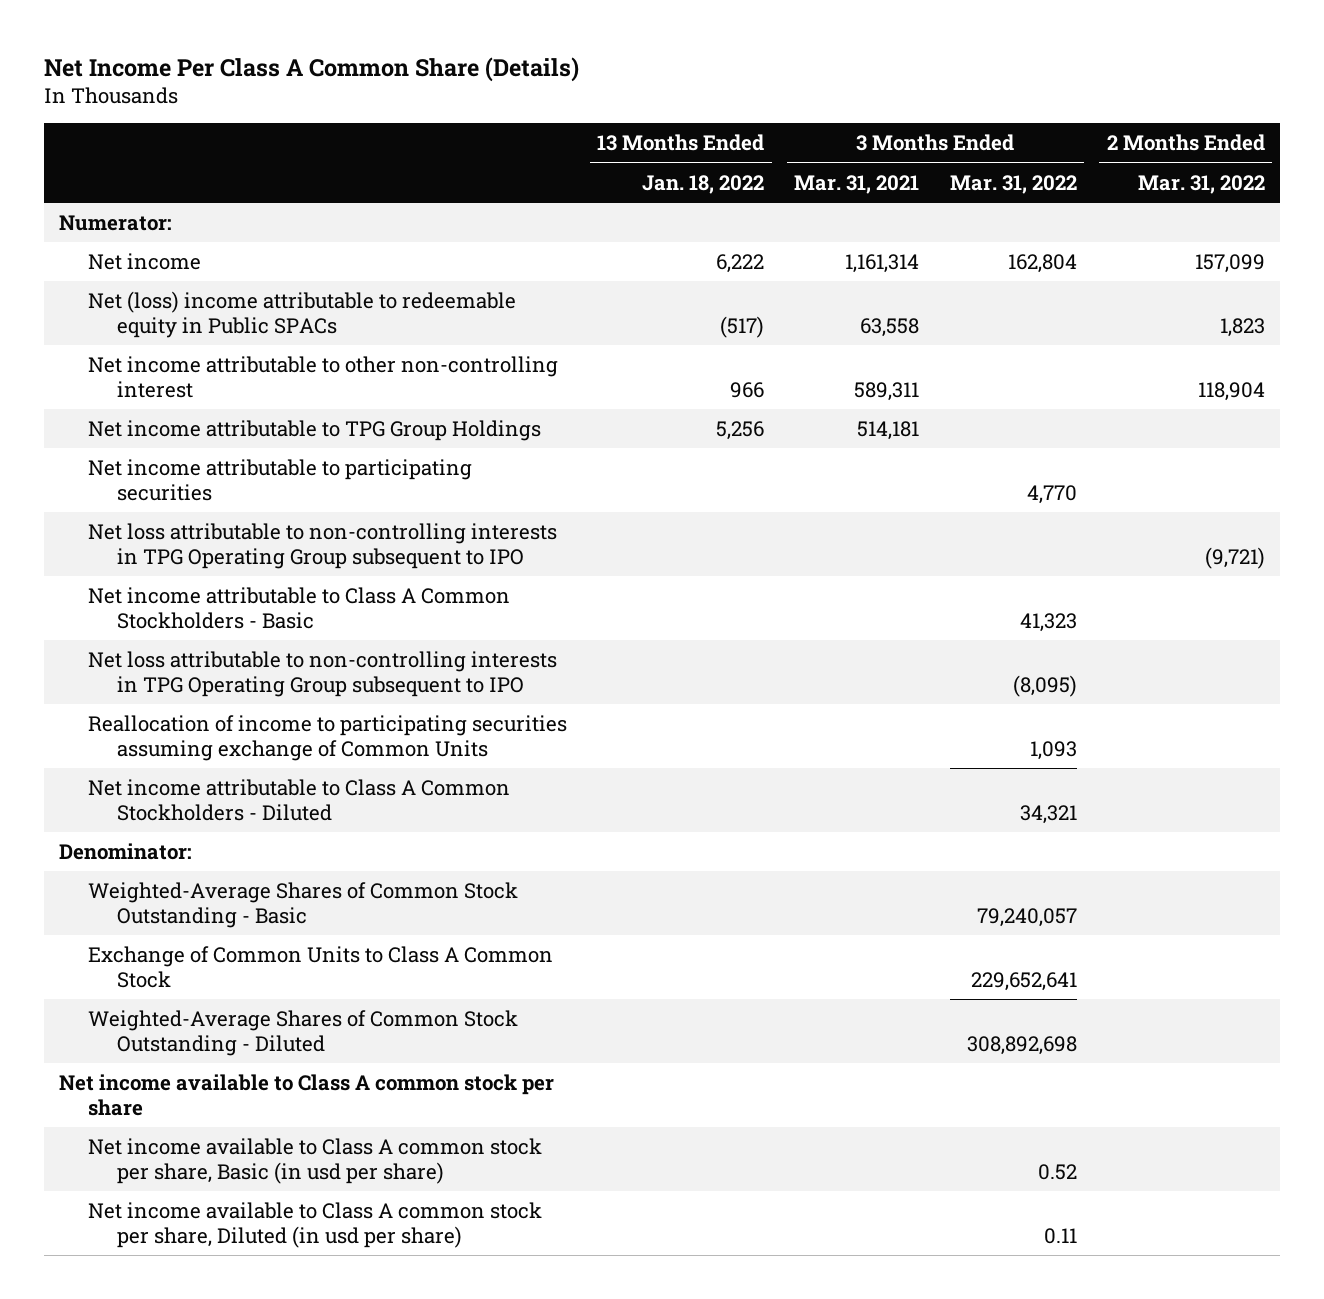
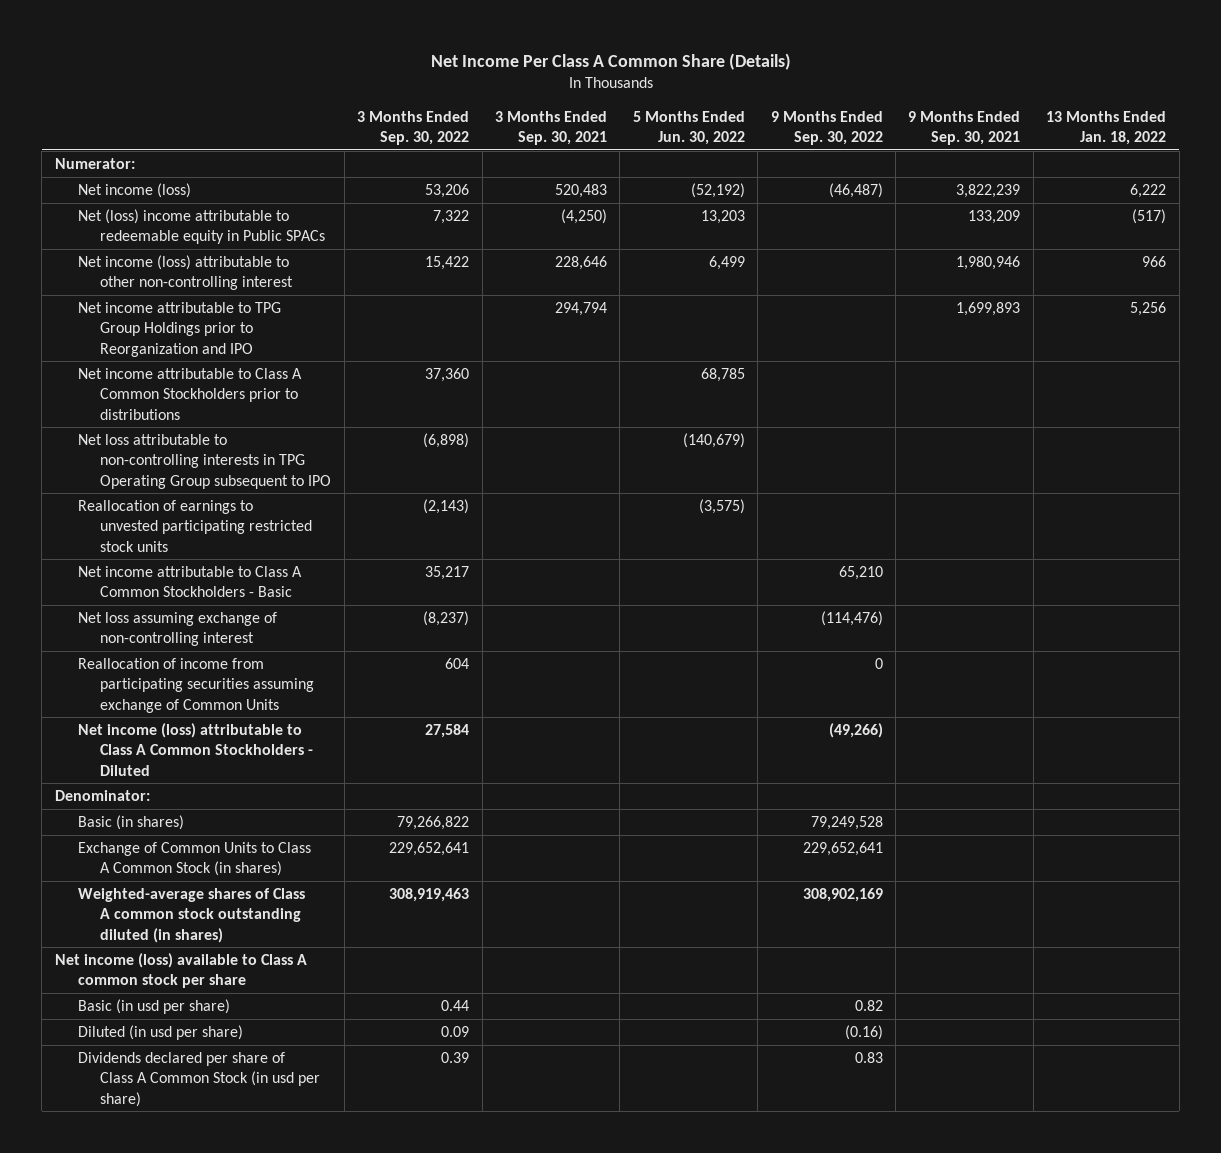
- | 13 Months Ended Jan. 18, 2022 | 3 Months Ended Mar. 31, 2021 | 3 Months Ended Mar. 31, 2022 | 2 Months Ended Mar. 31, 2022
+ | 3 Months Ended Sep. 30, 2022 | 3 Months Ended Sep. 30, 2021 | 5 Months Ended Jun. 30, 2022 | 9 Months Ended Sep. 30, 2022 | 9 Months Ended Sep. 30, 2021 | 13 Months Ended Jan. 18, 2022
- Net income | 6,222 | 1,161,314 | 162,804 | 157,099
+ Net income (loss) | 53,206 | 520,483 | (52,192) | (46,487) | 3,822,239 | 6,222
- Net income attributable to other non-controlling interest | 966 | 589,311 | | 118,904
- Net income attributable to TPG Group Holdings | 5,256 | 514,181 | |
- Net income attributable to participating securities | | | 4,770 |
+ Net income (loss) attributable to other non-controlling interest | 15,422 | 228,646 | 6,499 | | 1,980,946 | 966
+ Net income attributable to TPG Group Holdings prior to Reorganization and IPO | | 294,794 | | | 1,699,893 | 5,256
+ Net income attributable to Class A Common Stockholders prior to distributions | 37,360 | | 68,785 | | |
+ Reallocation of earnings to unvested participating restricted stock units | (2,143) | | (3,575) | | |
- Net loss attributable to non-controlling interests in TPG Operating Group subsequent to IPO | | | (8,095) |
- Reallocation of income to participating securities assuming exchange of Common Units | | | 1,093 |
- Net income attributable to Class A Common Stockholders - Diluted | | | 34,321 |
+ Net loss assuming exchange of non-controlling interest | (8,237) | | | (114,476) | |
+ Reallocation of income from participating securities assuming exchange of Common Units | 604 | | | 0 | |
+ Net income (loss) attributable to Class A Common Stockholders - Diluted | 27,584 | | | (49,266) | |
- Weighted-Average Shares of Common Stock Outstanding - Basic | | | 79,240,057 |
- Exchange of Common Units to Class A Common Stock | | | 229,652,641 |
- Weighted-Average Shares of Common Stock Outstanding - Diluted | | | 308,892,698 |
- Net income available to Class A common stock per share
- Net income available to Class A common stock per share, Basic (in usd per share) | | | 0.52 |
- Net income available to Class A common stock per share, Diluted (in usd per share) | | | 0.11 |
+ Basic (in shares) | 79,266,822 | | | 79,249,528 | |
+ Exchange of Common Units to Class A Common Stock (in shares) | 229,652,641 | | | 229,652,641 | |
+ Weighted-average shares of Class A common stock outstanding diluted (in shares) | 308,919,463 | | | 308,902,169 | |
+ Net income (loss) available to Class A common stock per share
+ Basic (in usd per share) | 0.44 | | | 0.82 | |
+ Diluted (in usd per share) | 0.09 | | | (0.16) | |
+ Dividends declared per share of Class A Common Stock (in usd per share) | 0.39 | | | 0.83 | |

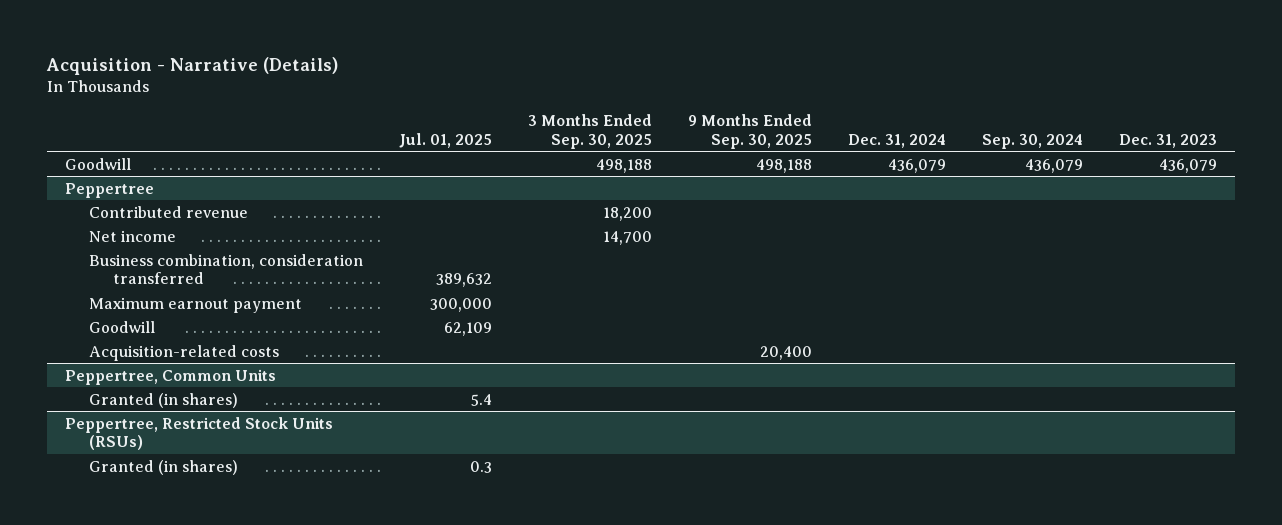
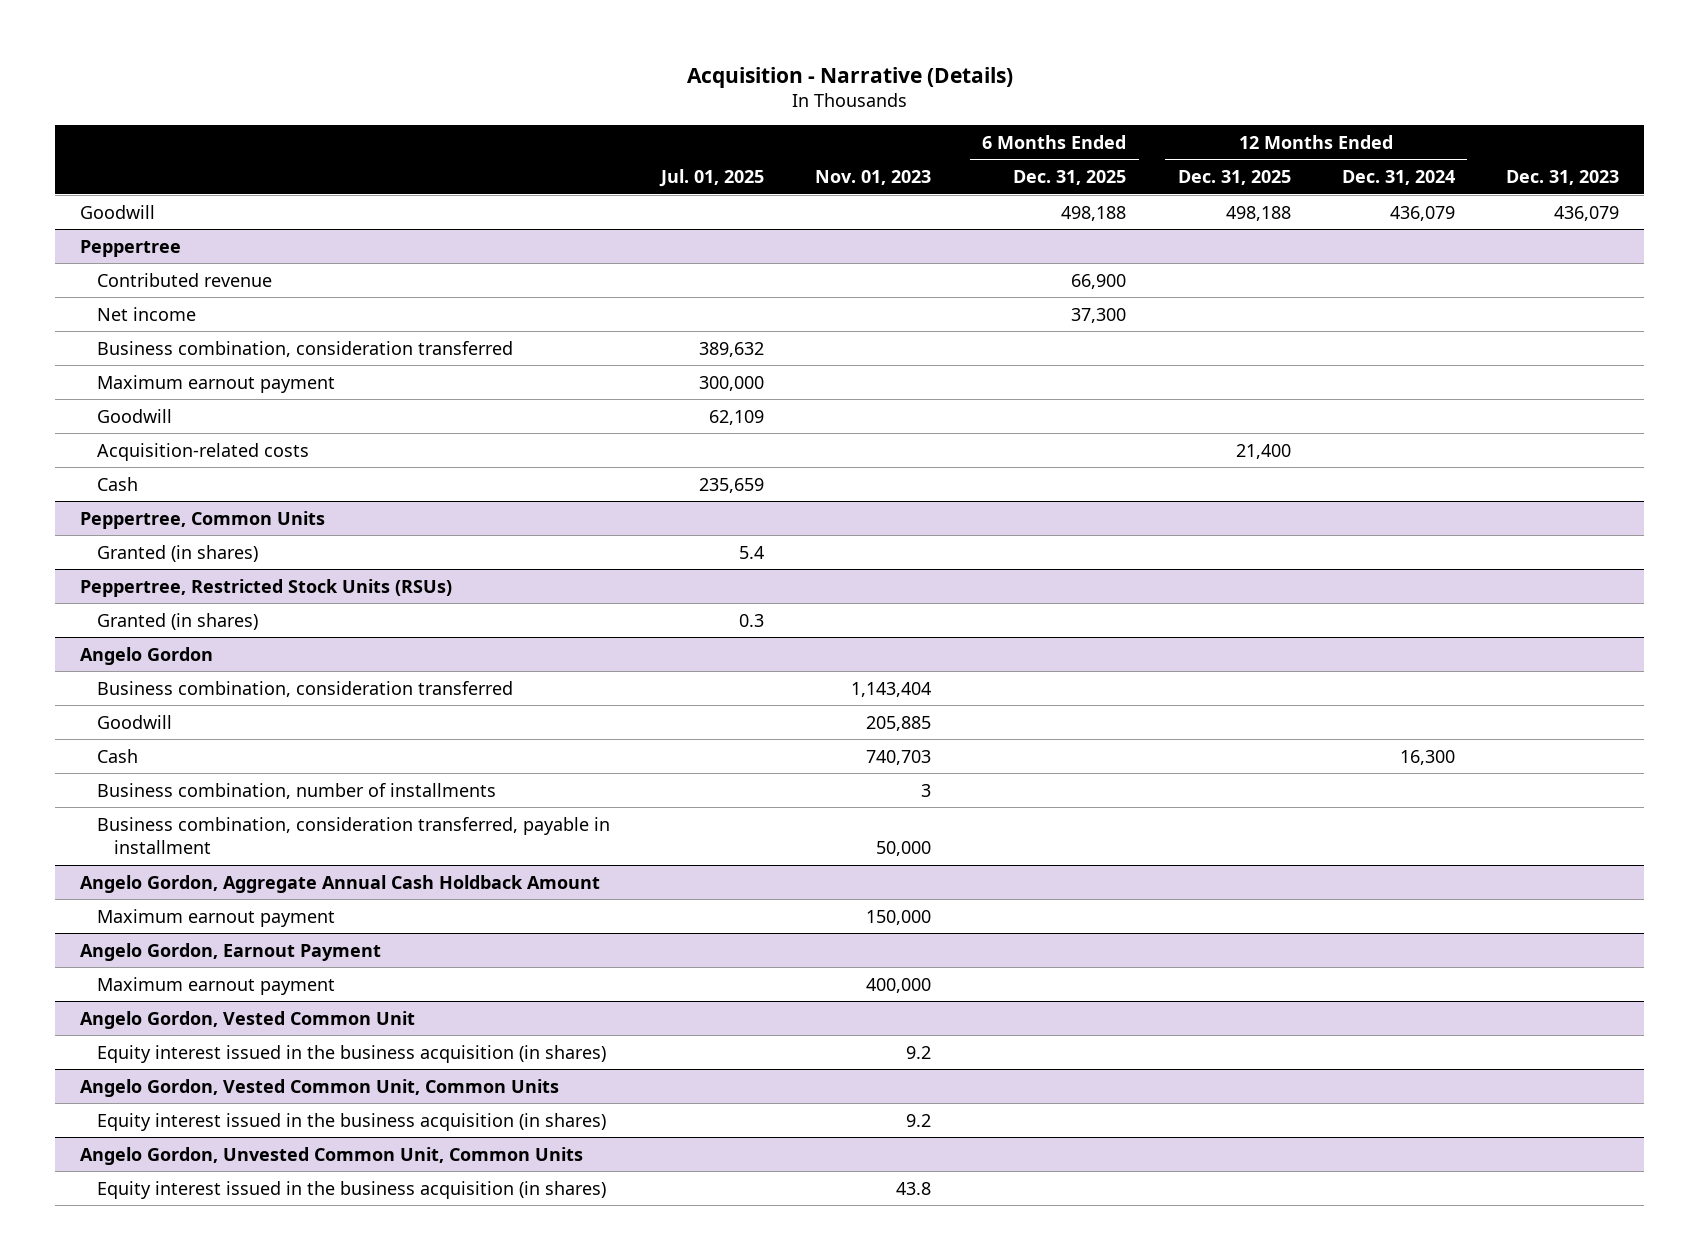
- | Jul. 01, 2025 | 3 Months Ended Sep. 30, 2025 | 9 Months Ended Sep. 30, 2025 | Dec. 31, 2024 | Sep. 30, 2024 | Dec. 31, 2023
+ | Jul. 01, 2025 | Nov. 01, 2023 | 6 Months Ended Dec. 31, 2025 | 12 Months Ended Dec. 31, 2025 | 12 Months Ended Dec. 31, 2024 | Dec. 31, 2023
@ Peppertree
+ Cash | 235,659 | | | | |
+ Angelo Gordon
+ Business combination, consideration transferred | | 1,143,404 | | | |
+ Goodwill | | 205,885 | | | |
+ Cash | | 740,703 | | | 16,300 |
+ Business combination, number of installments | | 3 | | | |
+ Business combination, consideration transferred, payable in installment | | 50,000 | | | |
+ Angelo Gordon, Aggregate Annual Cash Holdback Amount
+ Maximum earnout payment | | 150,000 | | | |
+ Angelo Gordon, Earnout Payment
+ Maximum earnout payment | | 400,000 | | | |
+ Angelo Gordon, Vested Common Unit
+ Equity interest issued in the business acquisition (in shares) | | 9.2 | | | |
+ Angelo Gordon, Vested Common Unit, Common Units
+ Equity interest issued in the business acquisition (in shares) | | 9.2 | | | |
+ Angelo Gordon, Unvested Common Unit, Common Units
+ Equity interest issued in the business acquisition (in shares) | | 43.8 | | | |

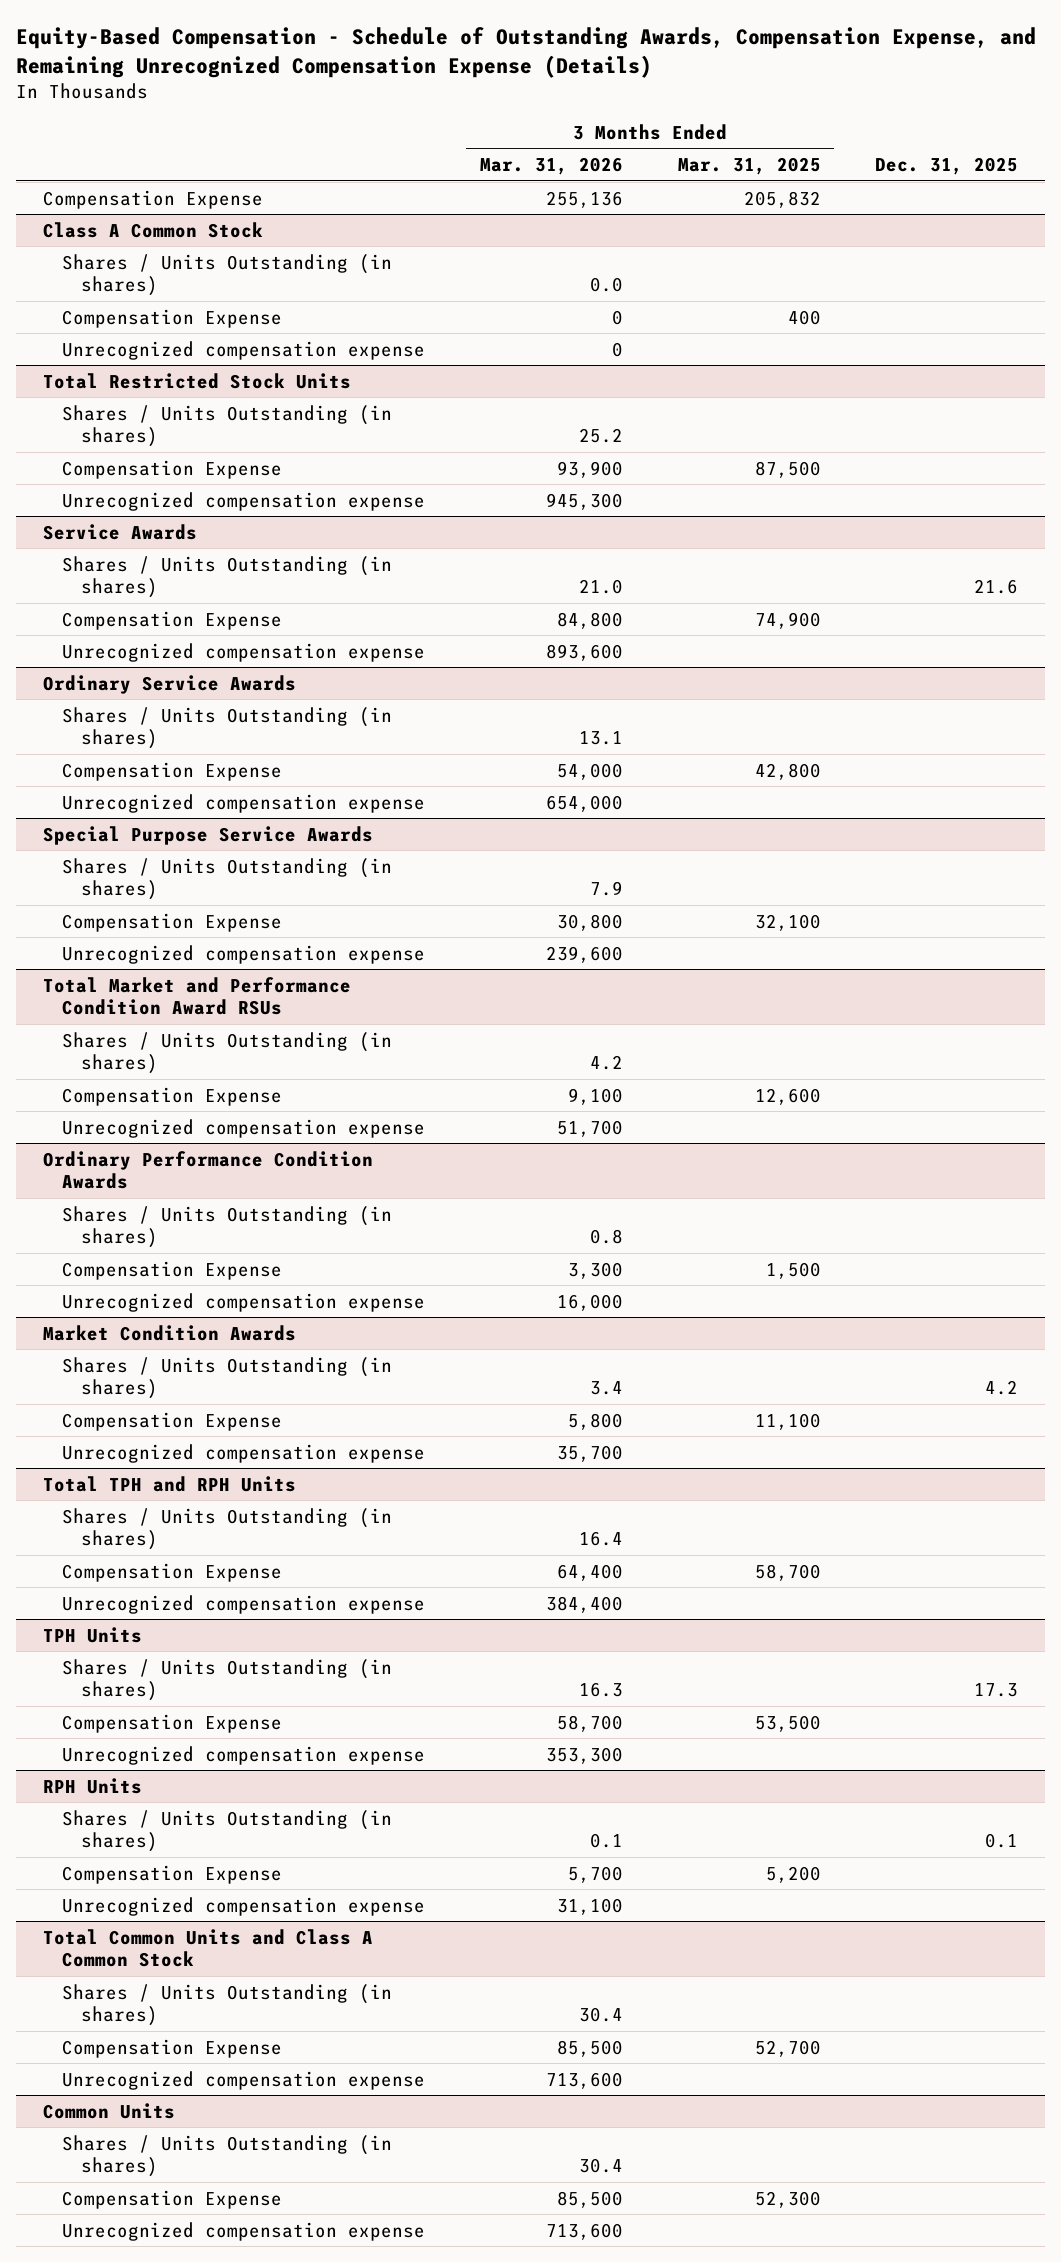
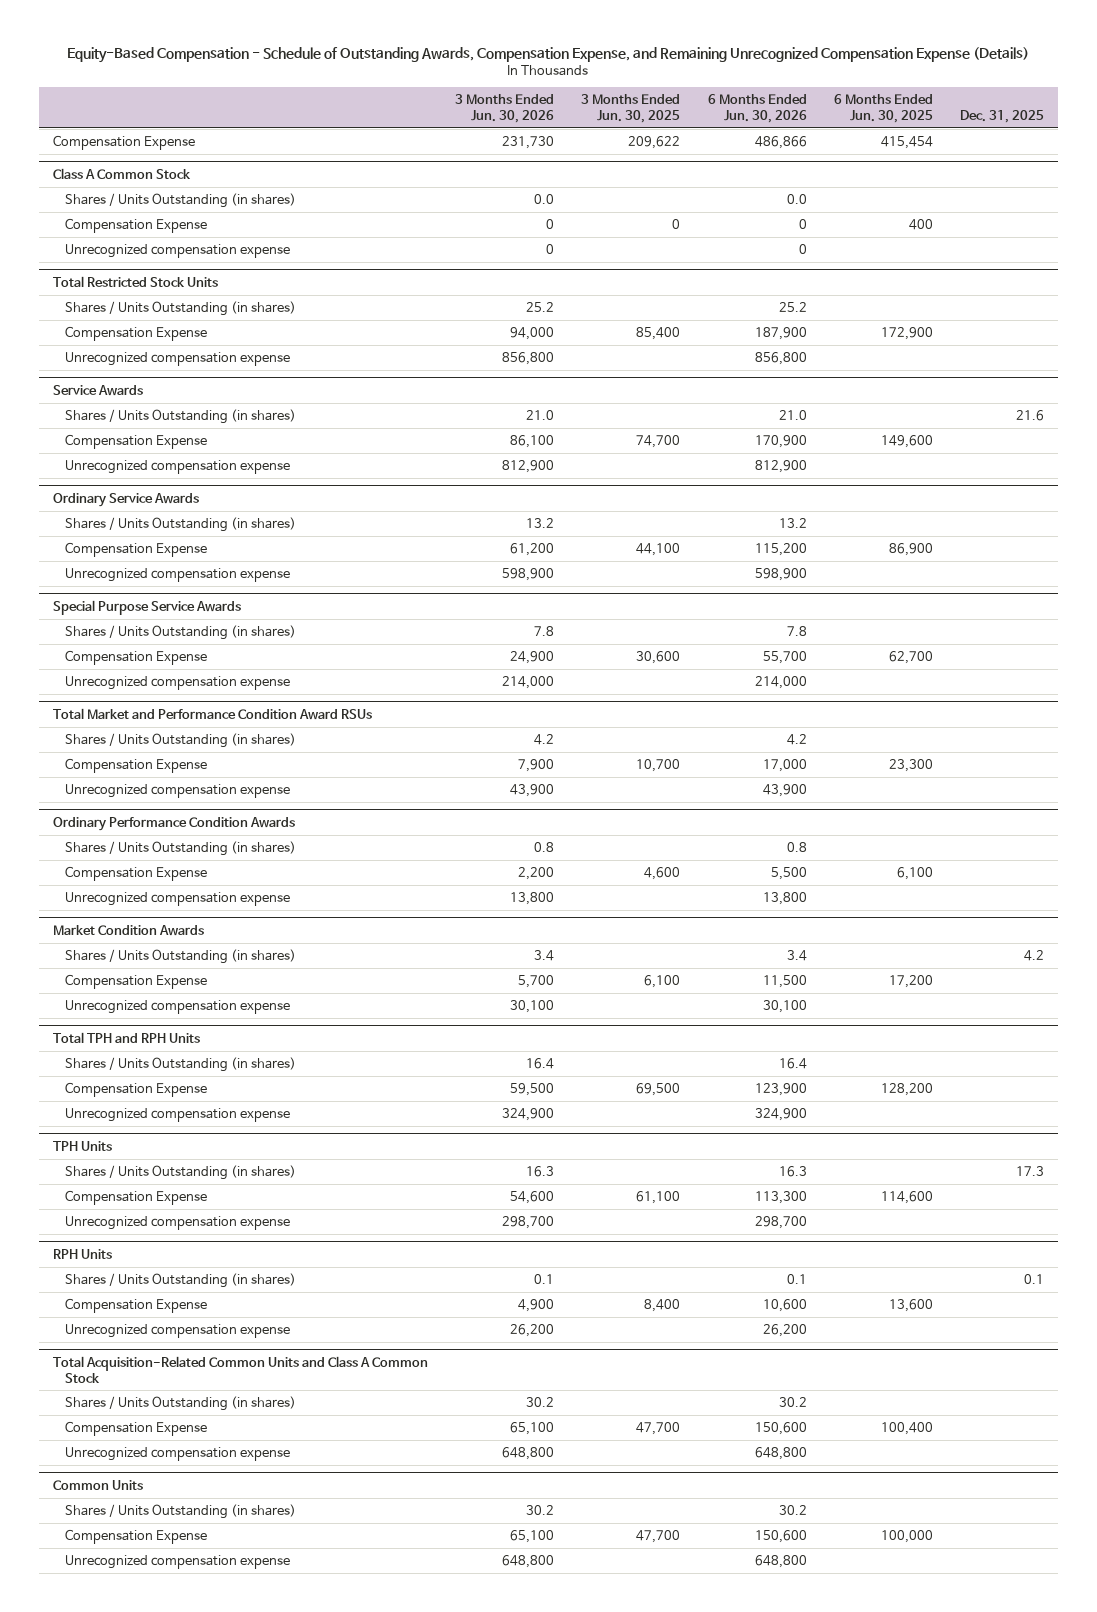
- | 3 Months Ended Mar. 31, 2026 | 3 Months Ended Mar. 31, 2025 | Dec. 31, 2025
+ | 3 Months Ended Jun. 30, 2026 | 3 Months Ended Jun. 30, 2025 | 6 Months Ended Jun. 30, 2026 | 6 Months Ended Jun. 30, 2025 | Dec. 31, 2025
- Total Common Units and Class A Common Stock
+ Total Acquisition-Related Common Units and Class A Common Stock

